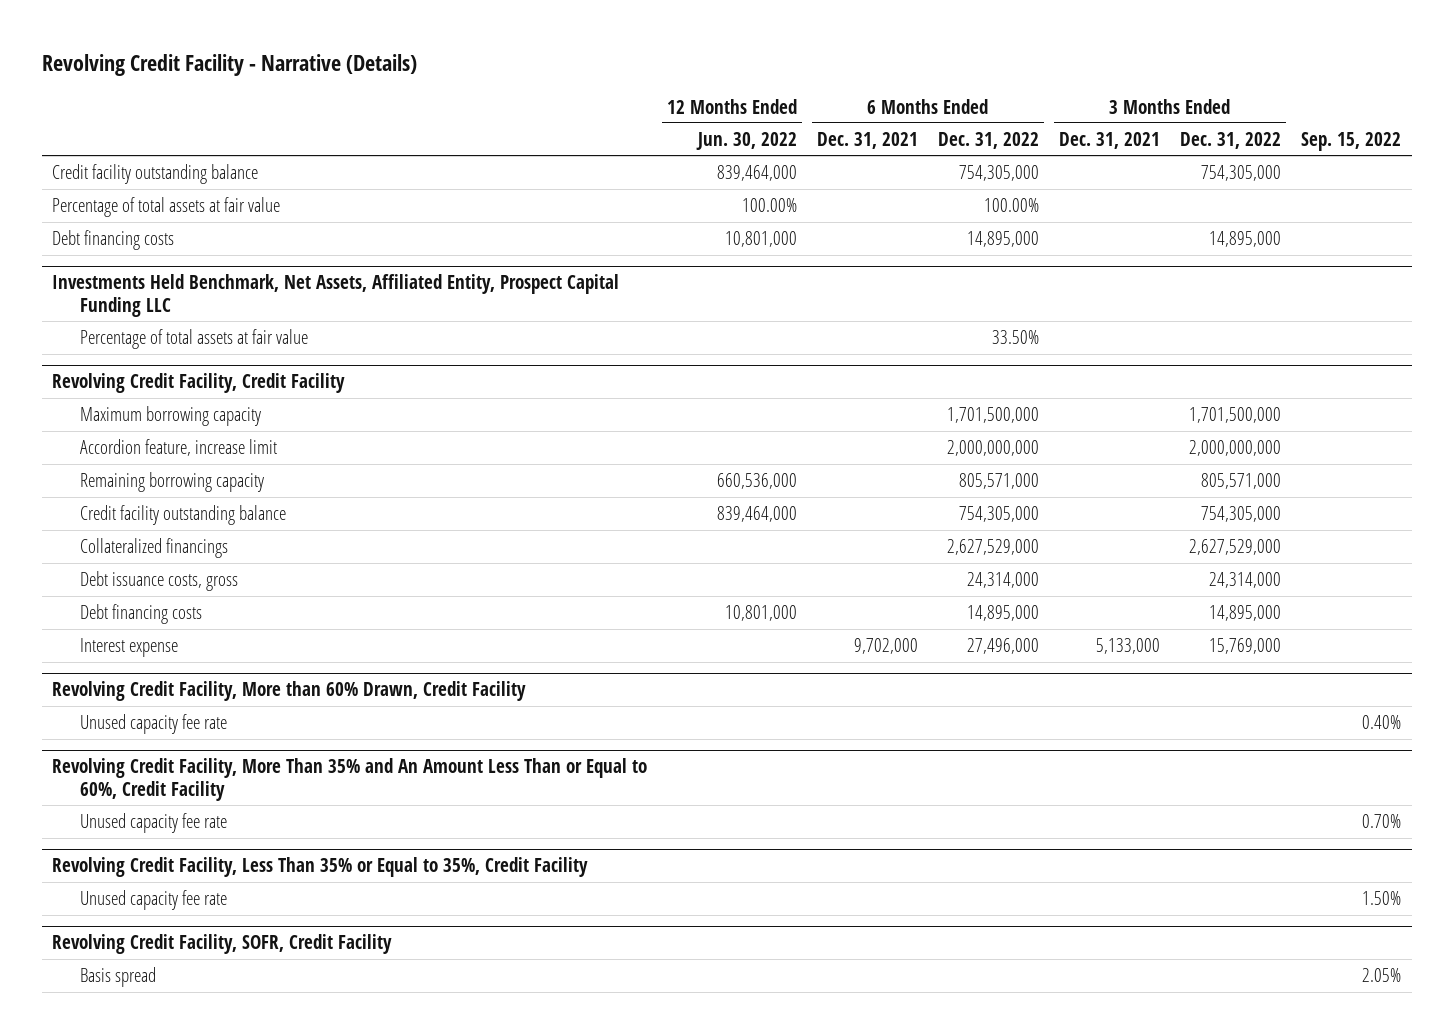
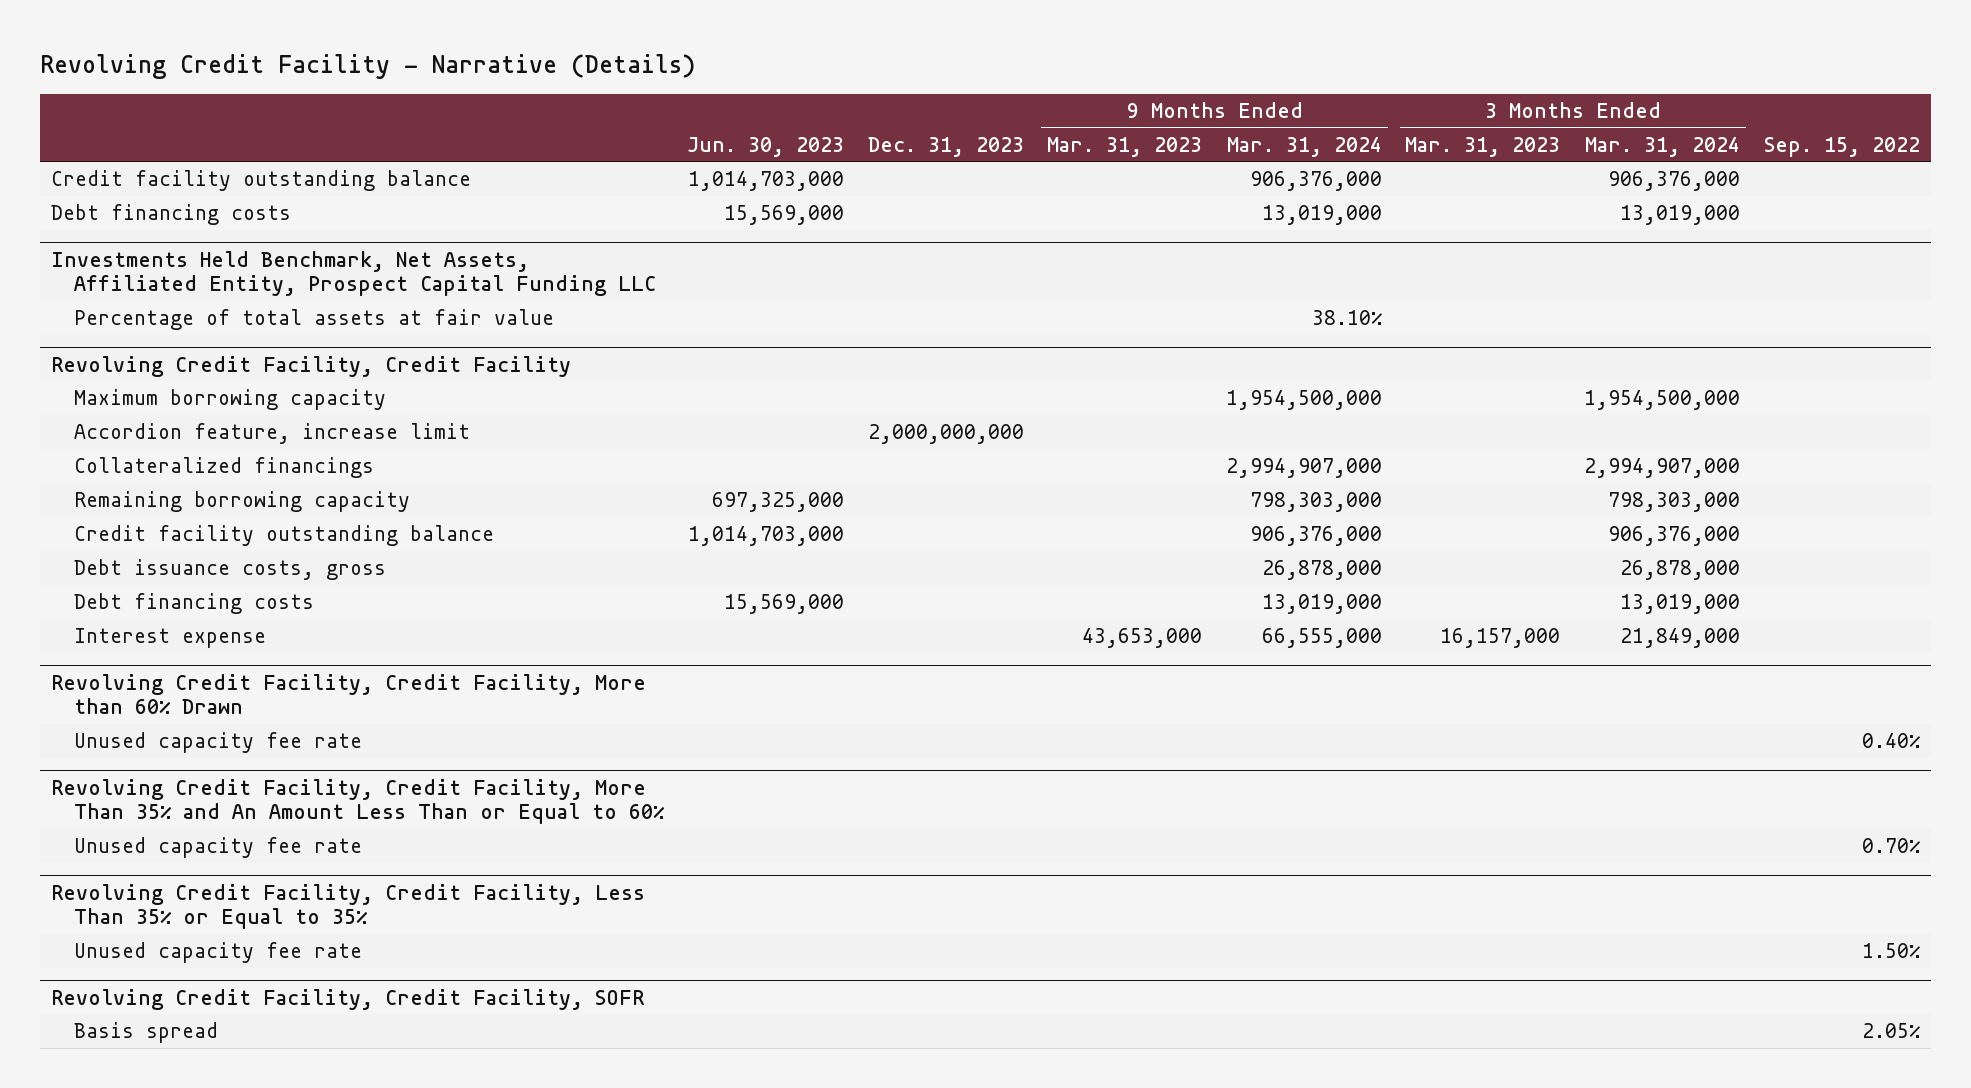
- | 12 Months Ended Jun. 30, 2022 | 6 Months Ended Dec. 31, 2021 | 6 Months Ended Dec. 31, 2022 | 3 Months Ended Dec. 31, 2021 | 3 Months Ended Dec. 31, 2022 | Sep. 15, 2022
+ | Jun. 30, 2023 | Dec. 31, 2023 | 9 Months Ended Mar. 31, 2023 | 9 Months Ended Mar. 31, 2024 | 3 Months Ended Mar. 31, 2023 | 3 Months Ended Mar. 31, 2024 | Sep. 15, 2022
- Percentage of total assets at fair value | 100.00% | | 100.00% | | |
@ Revolving Credit Facility, Credit Facility
moved up: Collateralized financings | | | | 2,994,907,000 | | 2,994,907,000 |
- Revolving Credit Facility, More than 60% Drawn, Credit Facility
+ Revolving Credit Facility, Credit Facility, More than 60% Drawn
- Revolving Credit Facility, More Than 35% and An Amount Less Than or Equal to 60%, Credit Facility
+ Revolving Credit Facility, Credit Facility, More Than 35% and An Amount Less Than or Equal to 60%
- Revolving Credit Facility, Less Than 35% or Equal to 35%, Credit Facility
+ Revolving Credit Facility, Credit Facility, Less Than 35% or Equal to 35%
- Revolving Credit Facility, SOFR, Credit Facility
+ Revolving Credit Facility, Credit Facility, SOFR

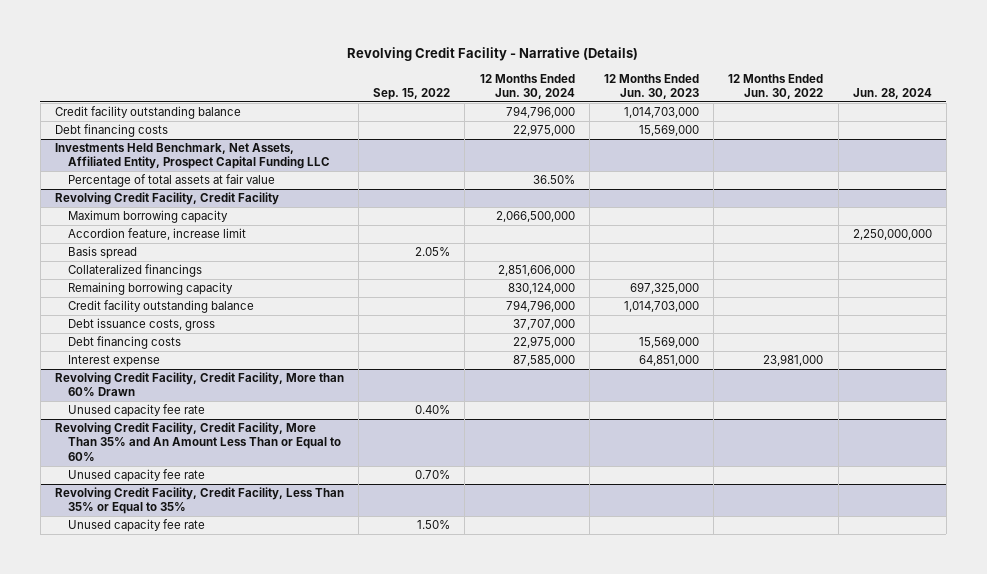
- | Jun. 30, 2023 | Dec. 31, 2023 | 9 Months Ended Mar. 31, 2023 | 9 Months Ended Mar. 31, 2024 | 3 Months Ended Mar. 31, 2023 | 3 Months Ended Mar. 31, 2024 | Sep. 15, 2022
+ | Sep. 15, 2022 | 12 Months Ended Jun. 30, 2024 | 12 Months Ended Jun. 30, 2023 | 12 Months Ended Jun. 30, 2022 | Jun. 28, 2024
@ Revolving Credit Facility, Credit Facility
+ Basis spread | 2.05% | | | |
- Revolving Credit Facility, Credit Facility, SOFR
- Basis spread | | | | | | | 2.05%

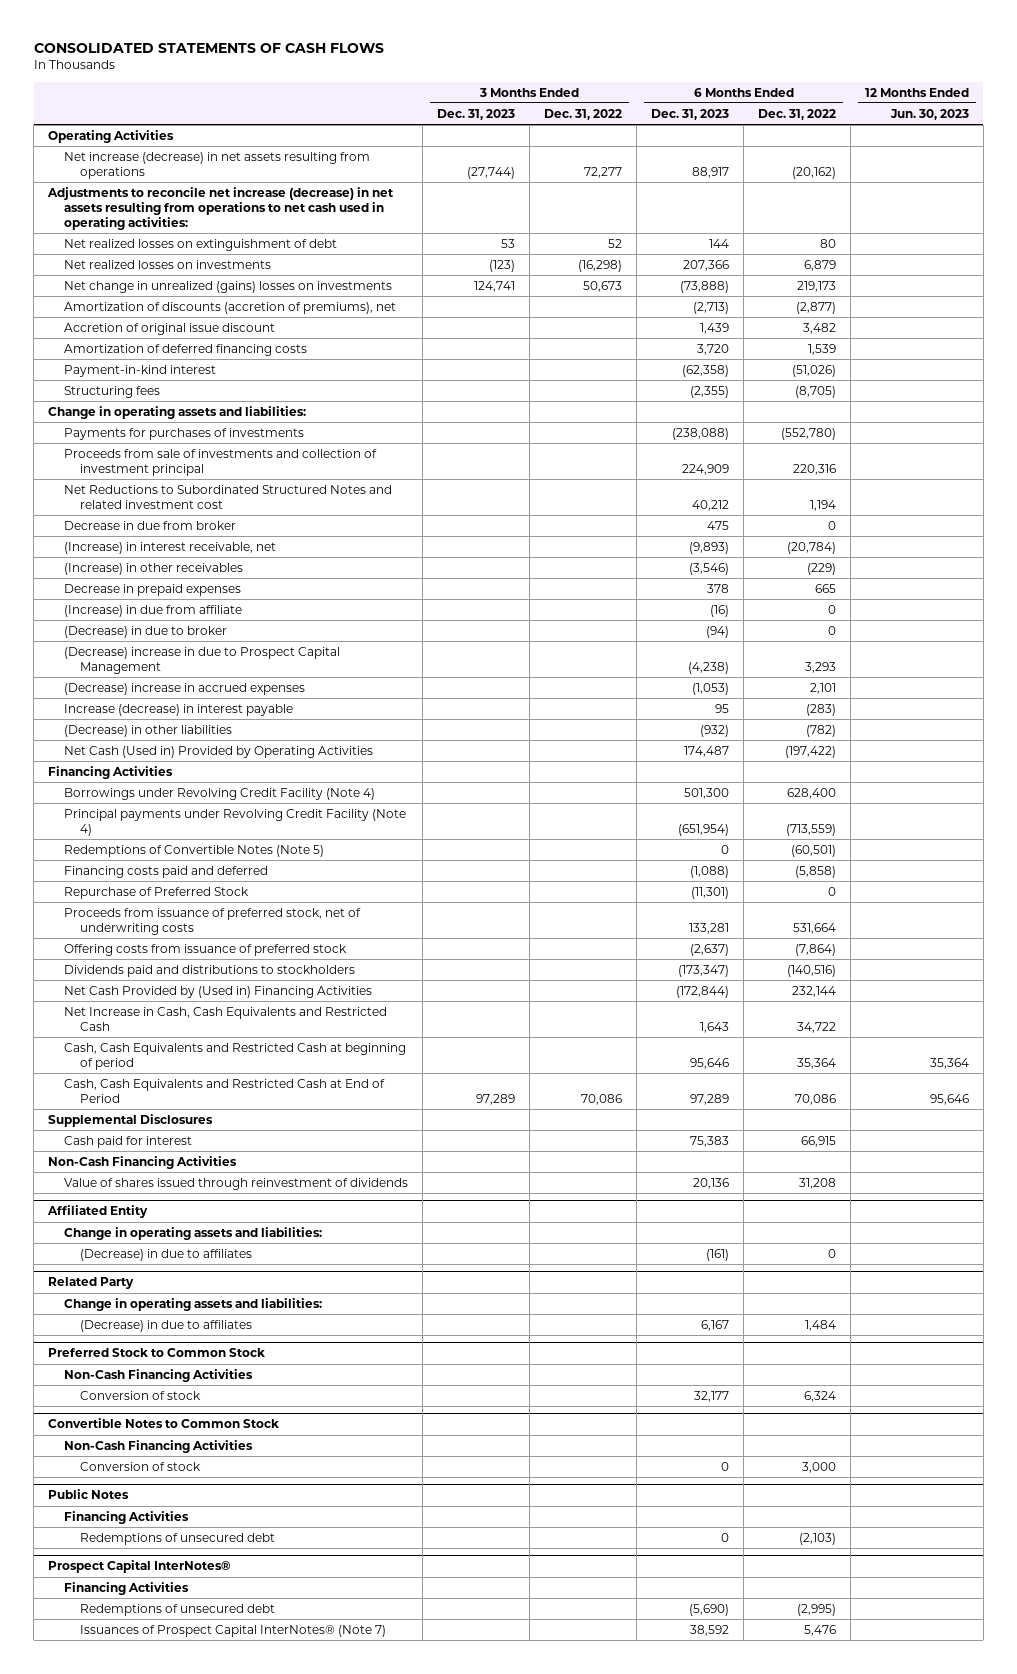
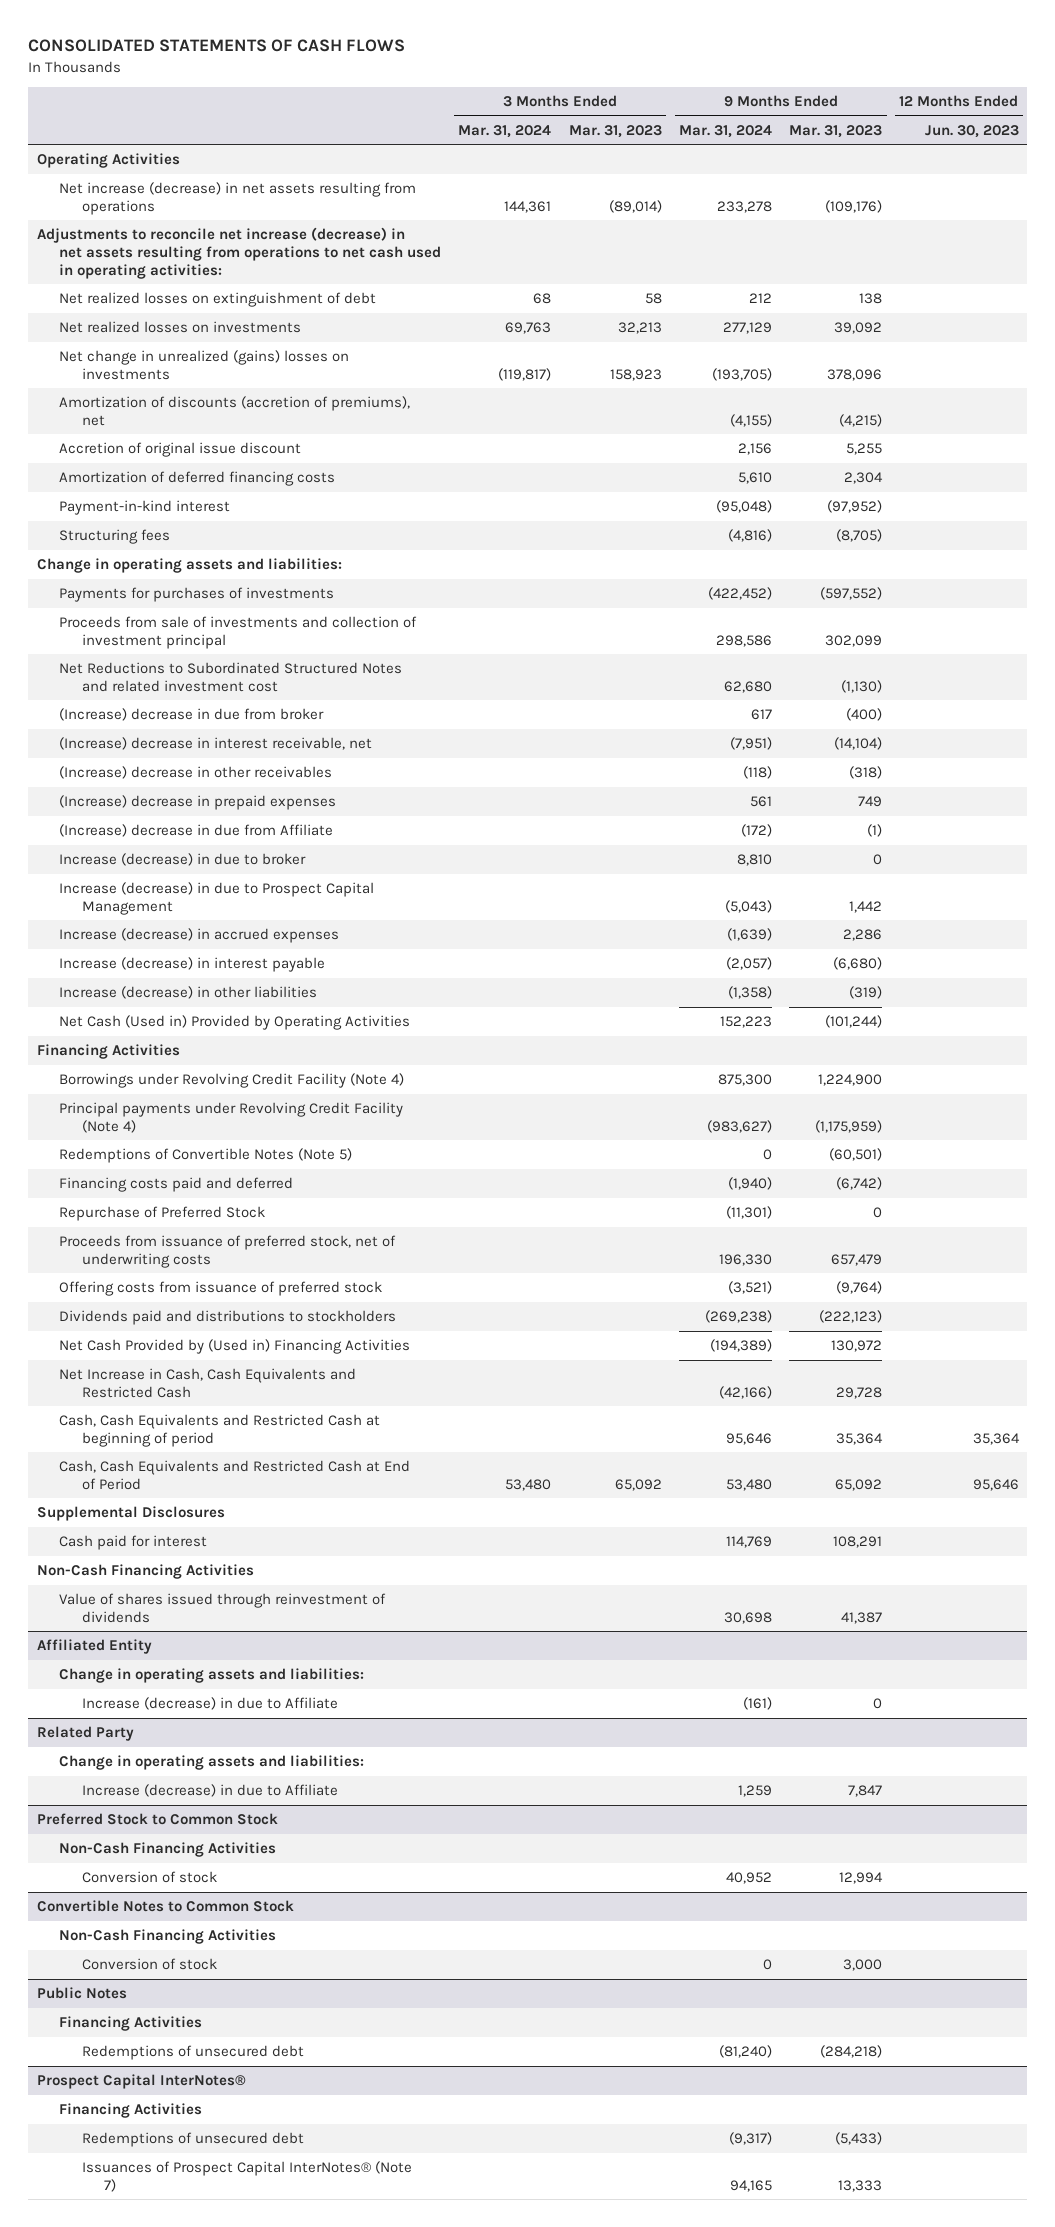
- | 3 Months Ended Dec. 31, 2023 | 3 Months Ended Dec. 31, 2022 | 6 Months Ended Dec. 31, 2023 | 6 Months Ended Dec. 31, 2022 | 12 Months Ended Jun. 30, 2023
+ | 3 Months Ended Mar. 31, 2024 | 3 Months Ended Mar. 31, 2023 | 9 Months Ended Mar. 31, 2024 | 9 Months Ended Mar. 31, 2023 | 12 Months Ended Jun. 30, 2023
- Decrease in due from broker | | | 475 | 0 |
- (Increase) in interest receivable, net | | | (9,893) | (20,784) |
- (Increase) in other receivables | | | (3,546) | (229) |
- Decrease in prepaid expenses | | | 378 | 665 |
- (Increase) in due from affiliate | | | (16) | 0 |
- (Decrease) in due to broker | | | (94) | 0 |
- (Decrease) increase in due to Prospect Capital Management | | | (4,238) | 3,293 |
- (Decrease) increase in accrued expenses | | | (1,053) | 2,101 |
+ (Increase) decrease in due from broker | | | 617 | (400) |
+ (Increase) decrease in interest receivable, net | | | (7,951) | (14,104) |
+ (Increase) decrease in other receivables | | | (118) | (318) |
+ (Increase) decrease in prepaid expenses | | | 561 | 749 |
+ (Increase) decrease in due from Affiliate | | | (172) | (1) |
+ Increase (decrease) in due to broker | | | 8,810 | 0 |
+ Increase (decrease) in due to Prospect Capital Management | | | (5,043) | 1,442 |
+ Increase (decrease) in accrued expenses | | | (1,639) | 2,286 |
- (Decrease) in other liabilities | | | (932) | (782) |
+ Increase (decrease) in other liabilities | | | (1,358) | (319) |
@ Affiliated Entity
- (Decrease) in due to affiliates | | | (161) | 0 |
+ Increase (decrease) in due to Affiliate | | | (161) | 0 |
@ Related Party
- (Decrease) in due to affiliates | | | 6,167 | 1,484 |
+ Increase (decrease) in due to Affiliate | | | 1,259 | 7,847 |

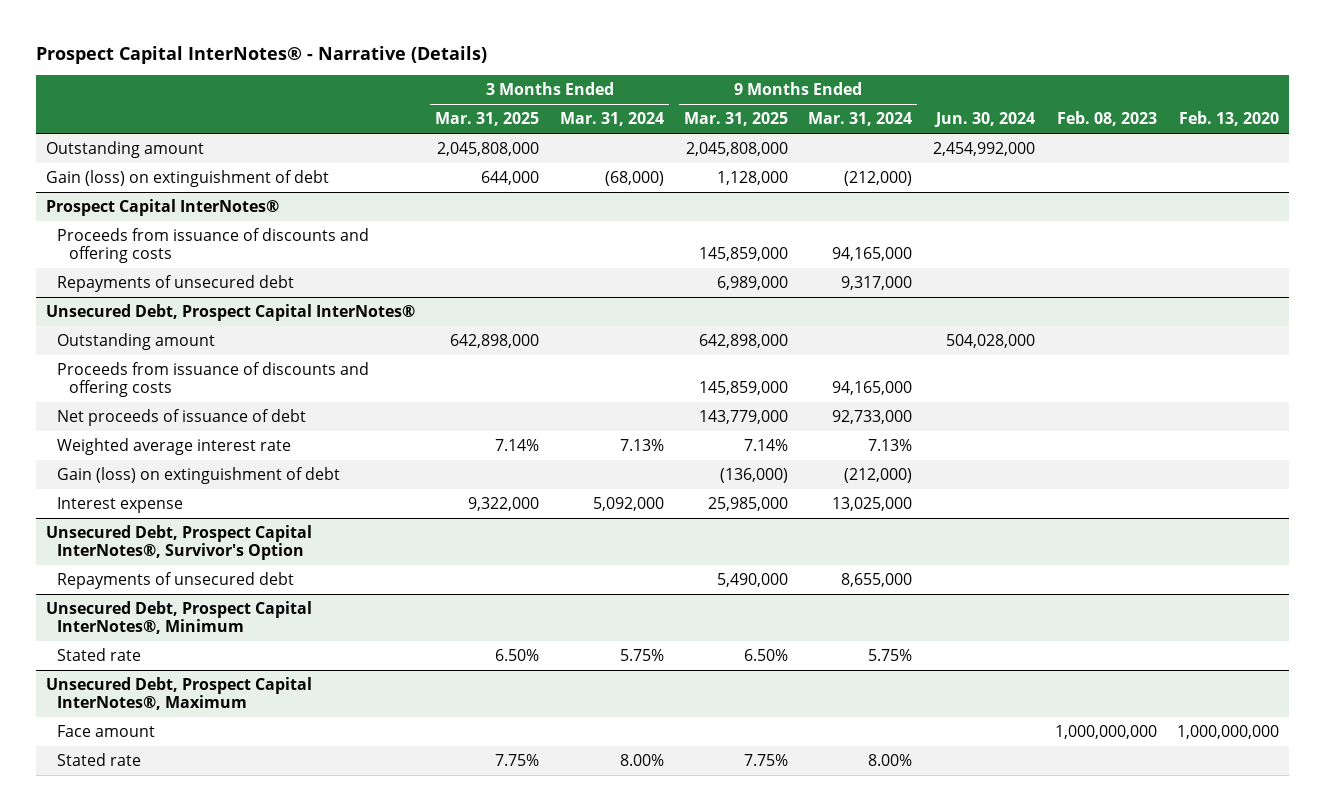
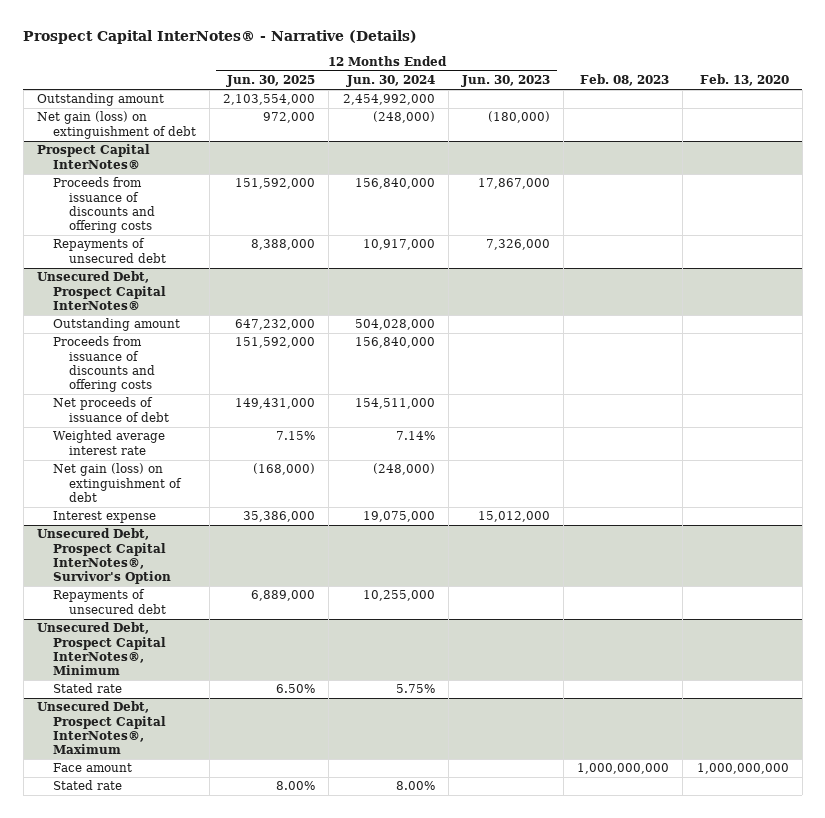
- | 3 Months Ended Mar. 31, 2025 | 3 Months Ended Mar. 31, 2024 | 9 Months Ended Mar. 31, 2025 | 9 Months Ended Mar. 31, 2024 | Jun. 30, 2024 | Feb. 08, 2023 | Feb. 13, 2020
+ | 12 Months Ended Jun. 30, 2025 | 12 Months Ended Jun. 30, 2024 | 12 Months Ended Jun. 30, 2023 | Feb. 08, 2023 | Feb. 13, 2020
- Gain (loss) on extinguishment of debt | 644,000 | (68,000) | 1,128,000 | (212,000) | | |
+ Net gain (loss) on extinguishment of debt | 972,000 | (248,000) | (180,000) | |
@ Unsecured Debt, Prospect Capital InterNotes®
- Gain (loss) on extinguishment of debt | | | (136,000) | (212,000) | | |
+ Net gain (loss) on extinguishment of debt | (168,000) | (248,000) | | |

